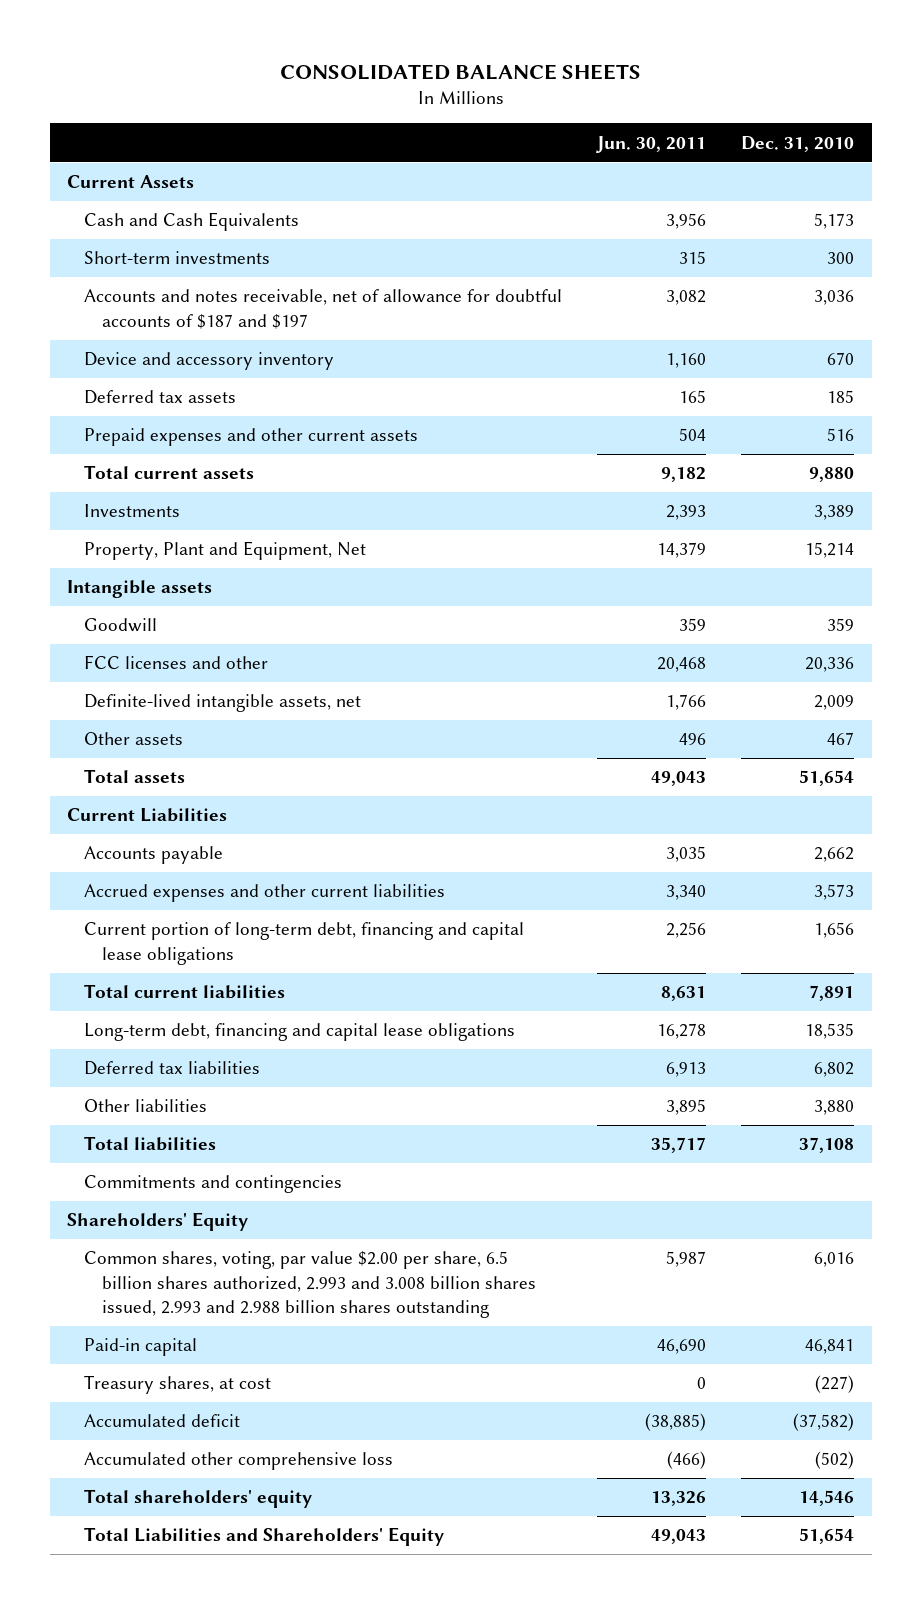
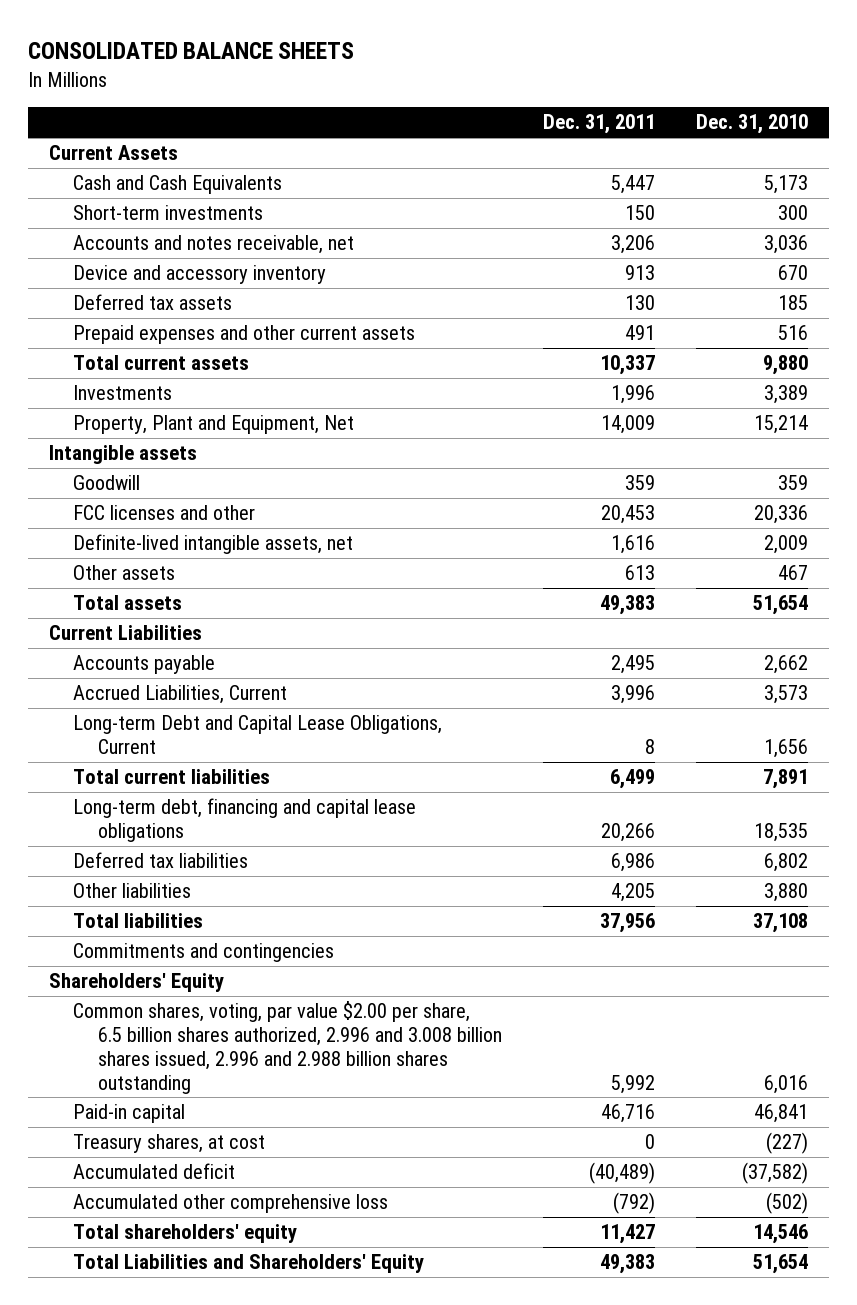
- | Jun. 30, 2011 | Dec. 31, 2010
+ | Dec. 31, 2011 | Dec. 31, 2010
- Accounts and notes receivable, net of allowance for doubtful accounts of $187 and $197 | 3,082 | 3,036
+ Accounts and notes receivable, net | 3,206 | 3,036
- Accrued expenses and other current liabilities | 3,340 | 3,573
- Current portion of long-term debt, financing and capital lease obligations | 2,256 | 1,656
+ Accrued Liabilities, Current | 3,996 | 3,573
+ Long-term Debt and Capital Lease Obligations, Current | 8 | 1,656
- Common shares, voting, par value $2.00 per share, 6.5 billion shares authorized, 2.993 and 3.008 billion shares issued, 2.993 and 2.988 billion shares outstanding | 5,987 | 6,016
+ Common shares, voting, par value $2.00 per share, 6.5 billion shares authorized, 2.996 and 3.008 billion shares issued, 2.996 and 2.988 billion shares outstanding | 5,992 | 6,016

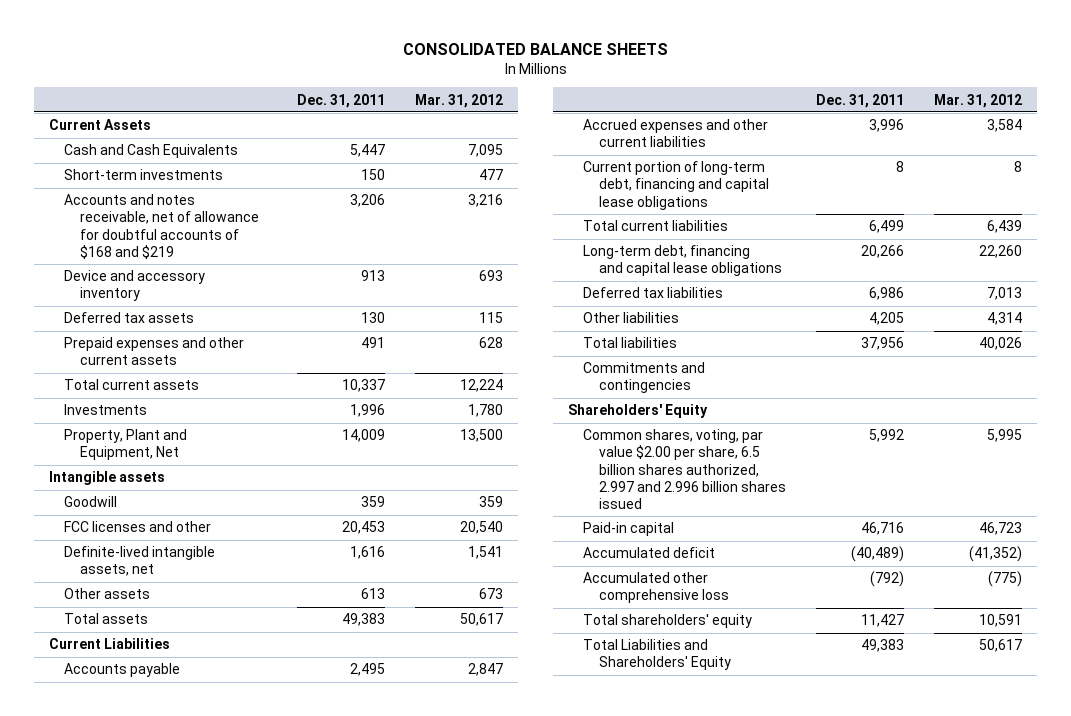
- | Dec. 31, 2011 | Dec. 31, 2010
+ | Dec. 31, 2011 | Mar. 31, 2012
- Accounts and notes receivable, net | 3,206 | 3,036
+ Accounts and notes receivable, net of allowance for doubtful accounts of $168 and $219 | 3,206 | 3,216
- Accrued Liabilities, Current | 3,996 | 3,573
- Long-term Debt and Capital Lease Obligations, Current | 8 | 1,656
+ Accrued expenses and other current liabilities | 3,996 | 3,584
+ Current portion of long-term debt, financing and capital lease obligations | 8 | 8
- Common shares, voting, par value $2.00 per share, 6.5 billion shares authorized, 2.996 and 3.008 billion shares issued, 2.996 and 2.988 billion shares outstanding | 5,992 | 6,016
+ Common shares, voting, par value $2.00 per share, 6.5 billion shares authorized, 2.997 and 2.996 billion shares issued | 5,992 | 5,995
- Treasury shares, at cost | 0 | (227)

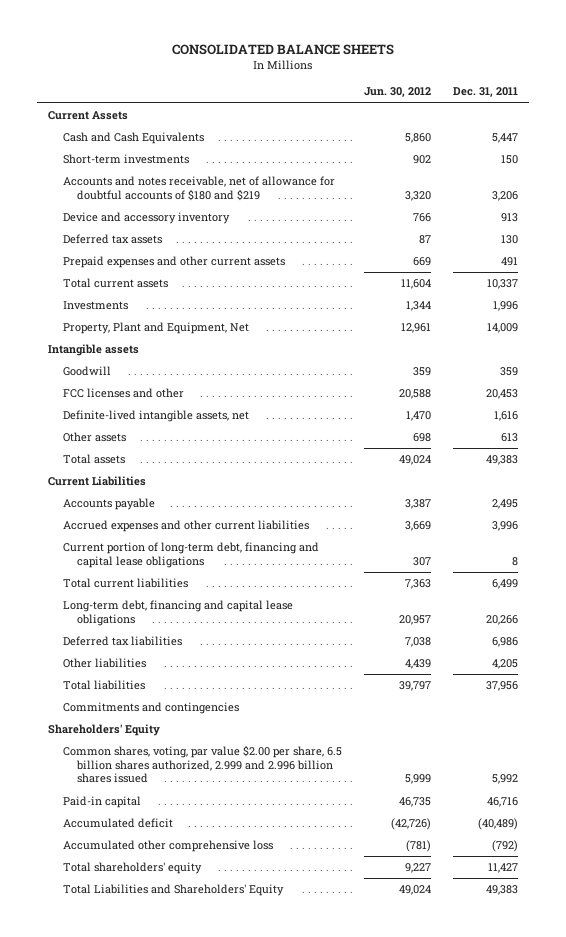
- | Dec. 31, 2011 | Mar. 31, 2012
+ | Jun. 30, 2012 | Dec. 31, 2011
- Accounts and notes receivable, net of allowance for doubtful accounts of $168 and $219 | 3,206 | 3,216
+ Accounts and notes receivable, net of allowance for doubtful accounts of $180 and $219 | 3,320 | 3,206
- Common shares, voting, par value $2.00 per share, 6.5 billion shares authorized, 2.997 and 2.996 billion shares issued | 5,992 | 5,995
+ Common shares, voting, par value $2.00 per share, 6.5 billion shares authorized, 2.999 and 2.996 billion shares issued | 5,999 | 5,992

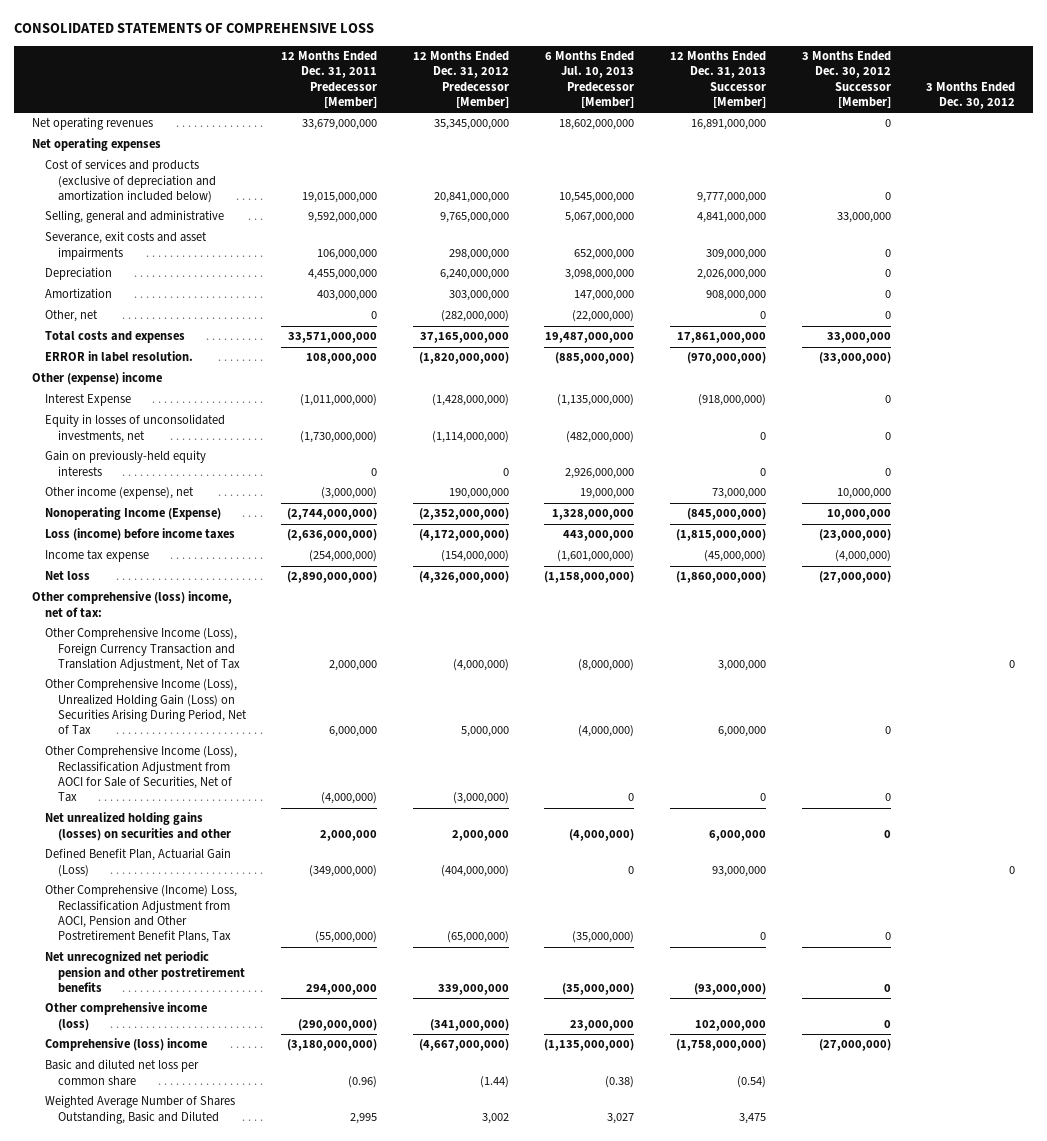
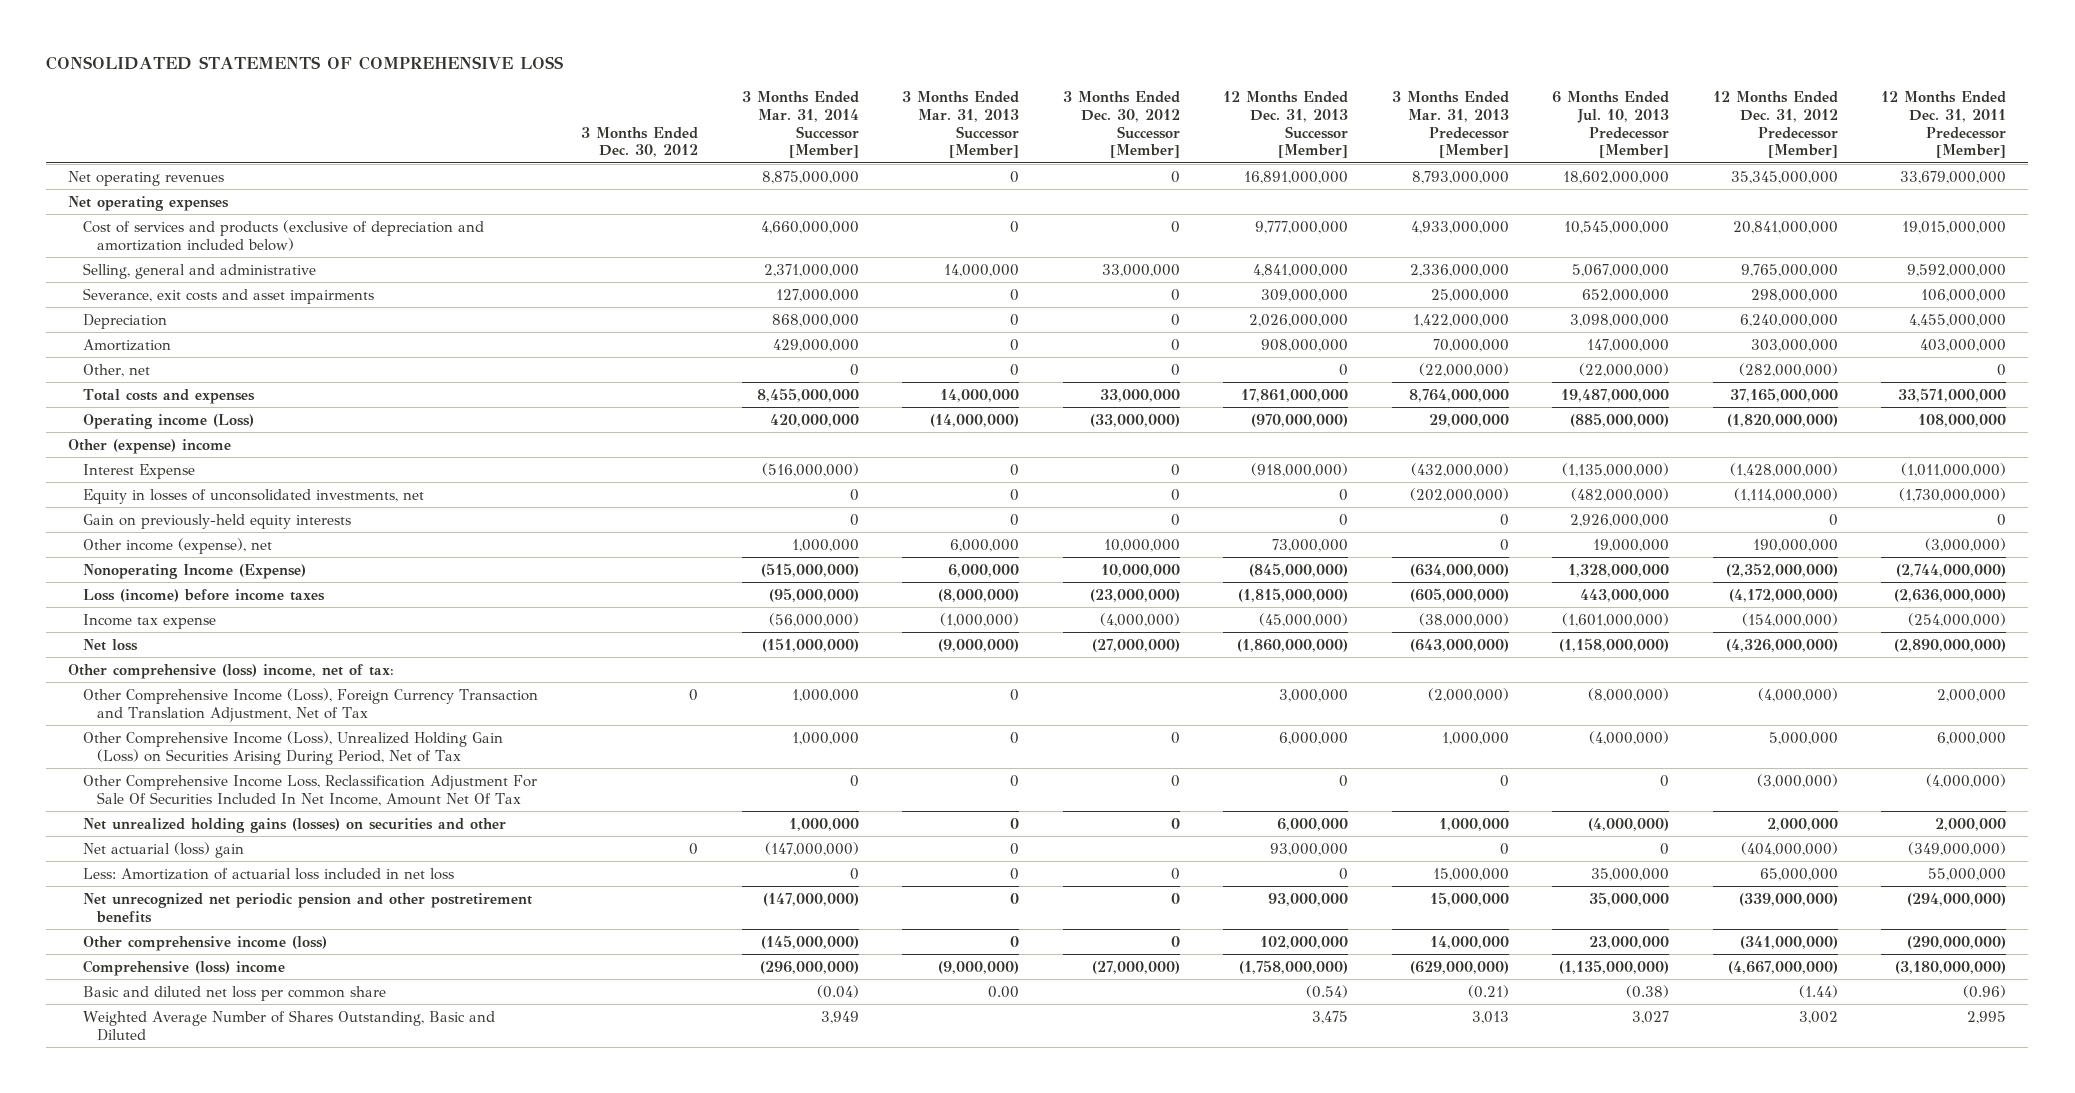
- | 12 Months Ended Dec. 31, 2011 Predecessor [Member] | 12 Months Ended Dec. 31, 2012 Predecessor [Member] | 6 Months Ended Jul. 10, 2013 Predecessor [Member] | 12 Months Ended Dec. 31, 2013 Successor [Member] | 3 Months Ended Dec. 30, 2012 Successor [Member] | 3 Months Ended Dec. 30, 2012
+ | 3 Months Ended Dec. 30, 2012 | 3 Months Ended Mar. 31, 2014 Successor [Member] | 3 Months Ended Mar. 31, 2013 Successor [Member] | 3 Months Ended Dec. 30, 2012 Successor [Member] | 12 Months Ended Dec. 31, 2013 Successor [Member] | 3 Months Ended Mar. 31, 2013 Predecessor [Member] | 6 Months Ended Jul. 10, 2013 Predecessor [Member] | 12 Months Ended Dec. 31, 2012 Predecessor [Member] | 12 Months Ended Dec. 31, 2011 Predecessor [Member]
- ERROR in label resolution. | 108,000,000 | (1,820,000,000) | (885,000,000) | (970,000,000) | (33,000,000) |
+ Operating income (Loss) | | 420,000,000 | (14,000,000) | (33,000,000) | (970,000,000) | 29,000,000 | (885,000,000) | (1,820,000,000) | 108,000,000
- Other Comprehensive Income (Loss), Reclassification Adjustment from AOCI for Sale of Securities, Net of Tax | (4,000,000) | (3,000,000) | 0 | 0 | 0 |
+ Other Comprehensive Income Loss, Reclassification Adjustment For Sale Of Securities Included In Net Income, Amount Net Of Tax | | 0 | 0 | 0 | 0 | 0 | 0 | (3,000,000) | (4,000,000)
- Defined Benefit Plan, Actuarial Gain (Loss) | (349,000,000) | (404,000,000) | 0 | 93,000,000 | | 0
- Other Comprehensive (Income) Loss, Reclassification Adjustment from AOCI, Pension and Other Postretirement Benefit Plans, Tax | (55,000,000) | (65,000,000) | (35,000,000) | 0 | 0 |
- Net unrecognized net periodic pension and other postretirement benefits | 294,000,000 | 339,000,000 | (35,000,000) | (93,000,000) | 0 |
+ Net actuarial (loss) gain | 0 | (147,000,000) | 0 | | 93,000,000 | 0 | 0 | (404,000,000) | (349,000,000)
+ Less: Amortization of actuarial loss included in net loss | | 0 | 0 | 0 | 0 | 15,000,000 | 35,000,000 | 65,000,000 | 55,000,000
+ Net unrecognized net periodic pension and other postretirement benefits | | (147,000,000) | 0 | 0 | 93,000,000 | 15,000,000 | 35,000,000 | (339,000,000) | (294,000,000)

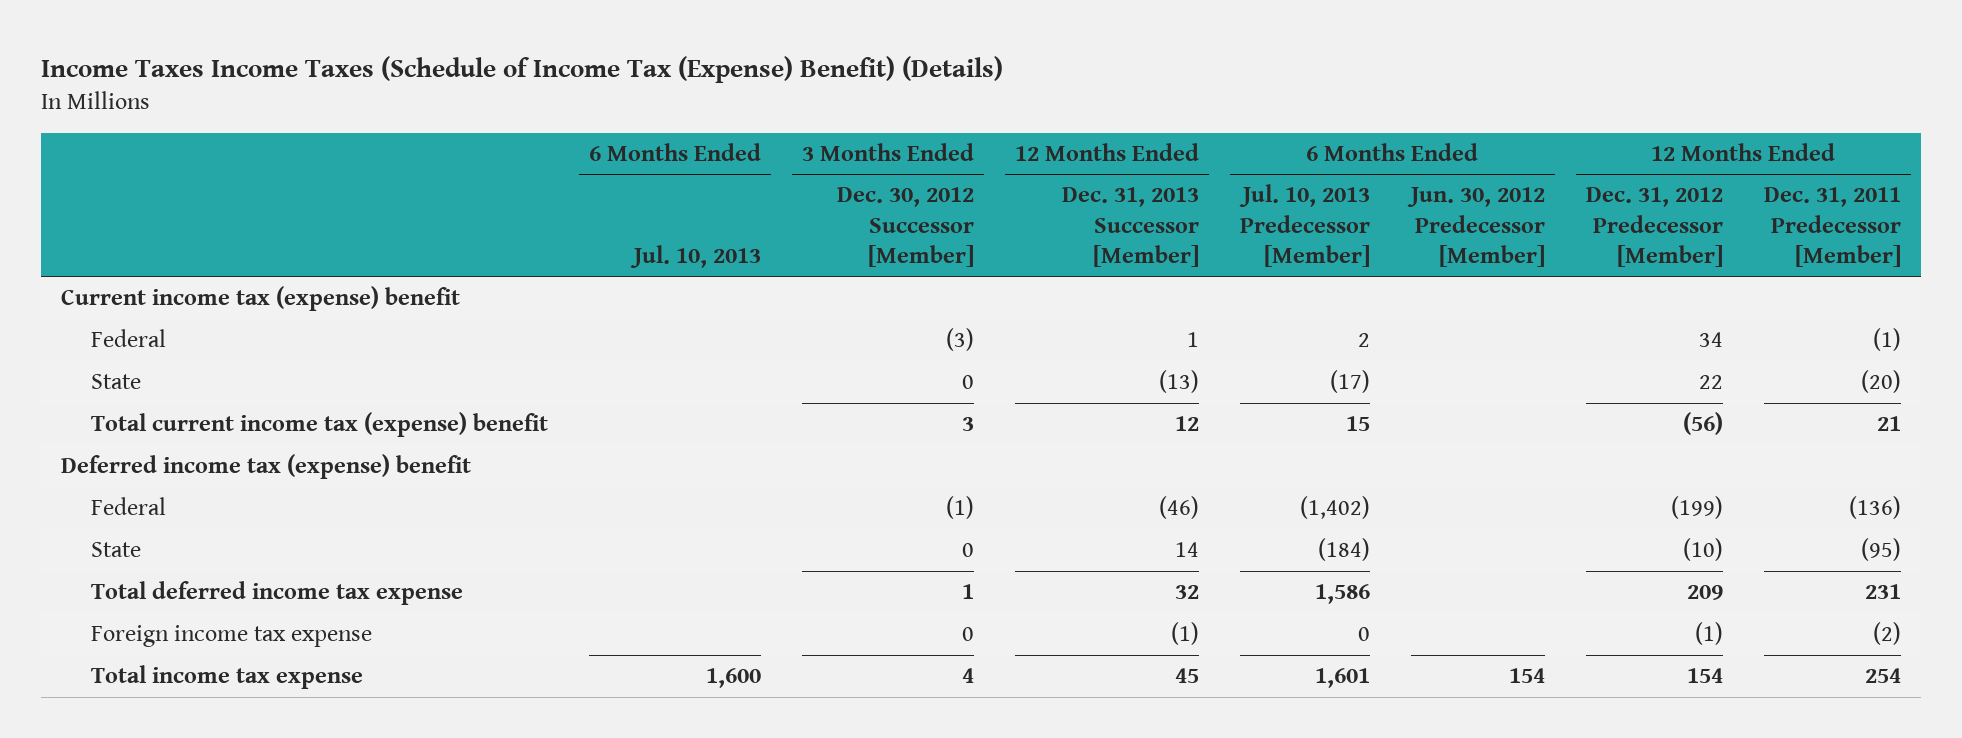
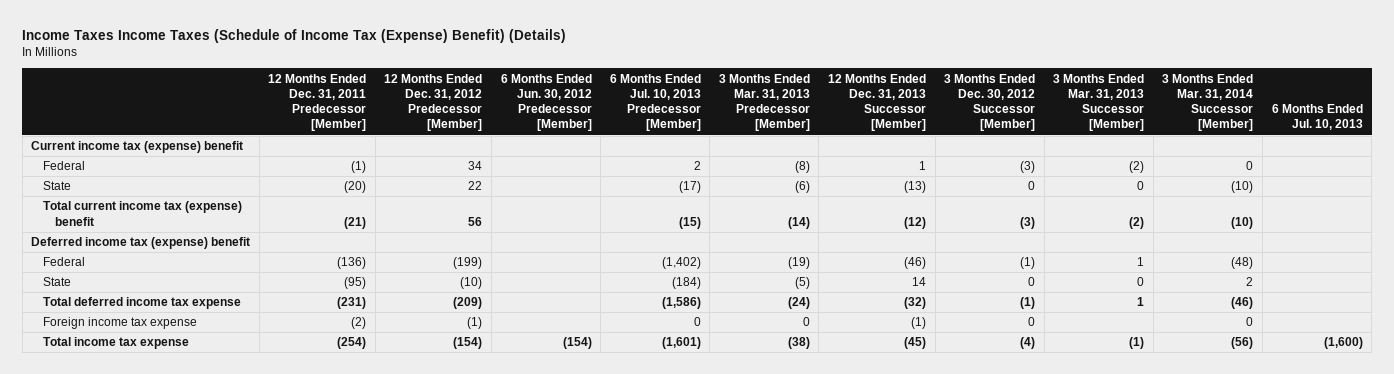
- | 6 Months Ended Jul. 10, 2013 | 3 Months Ended Dec. 30, 2012 Successor [Member] | 12 Months Ended Dec. 31, 2013 Successor [Member] | 6 Months Ended Jul. 10, 2013 Predecessor [Member] | 6 Months Ended Jun. 30, 2012 Predecessor [Member] | 12 Months Ended Dec. 31, 2012 Predecessor [Member] | 12 Months Ended Dec. 31, 2011 Predecessor [Member]
+ | 12 Months Ended Dec. 31, 2011 Predecessor [Member] | 12 Months Ended Dec. 31, 2012 Predecessor [Member] | 6 Months Ended Jun. 30, 2012 Predecessor [Member] | 6 Months Ended Jul. 10, 2013 Predecessor [Member] | 3 Months Ended Mar. 31, 2013 Predecessor [Member] | 12 Months Ended Dec. 31, 2013 Successor [Member] | 3 Months Ended Dec. 30, 2012 Successor [Member] | 3 Months Ended Mar. 31, 2013 Successor [Member] | 3 Months Ended Mar. 31, 2014 Successor [Member] | 6 Months Ended Jul. 10, 2013
- Total current income tax (expense) benefit | | 3 | 12 | 15 | | (56) | 21
+ Total current income tax (expense) benefit | (21) | 56 | | (15) | (14) | (12) | (3) | (2) | (10) |
- Total deferred income tax expense | | 1 | 32 | 1,586 | | 209 | 231
+ Total deferred income tax expense | (231) | (209) | | (1,586) | (24) | (32) | (1) | 1 | (46) |
- Total income tax expense | 1,600 | 4 | 45 | 1,601 | 154 | 154 | 254
+ Total income tax expense | (254) | (154) | (154) | (1,601) | (38) | (45) | (4) | (1) | (56) | (1,600)

